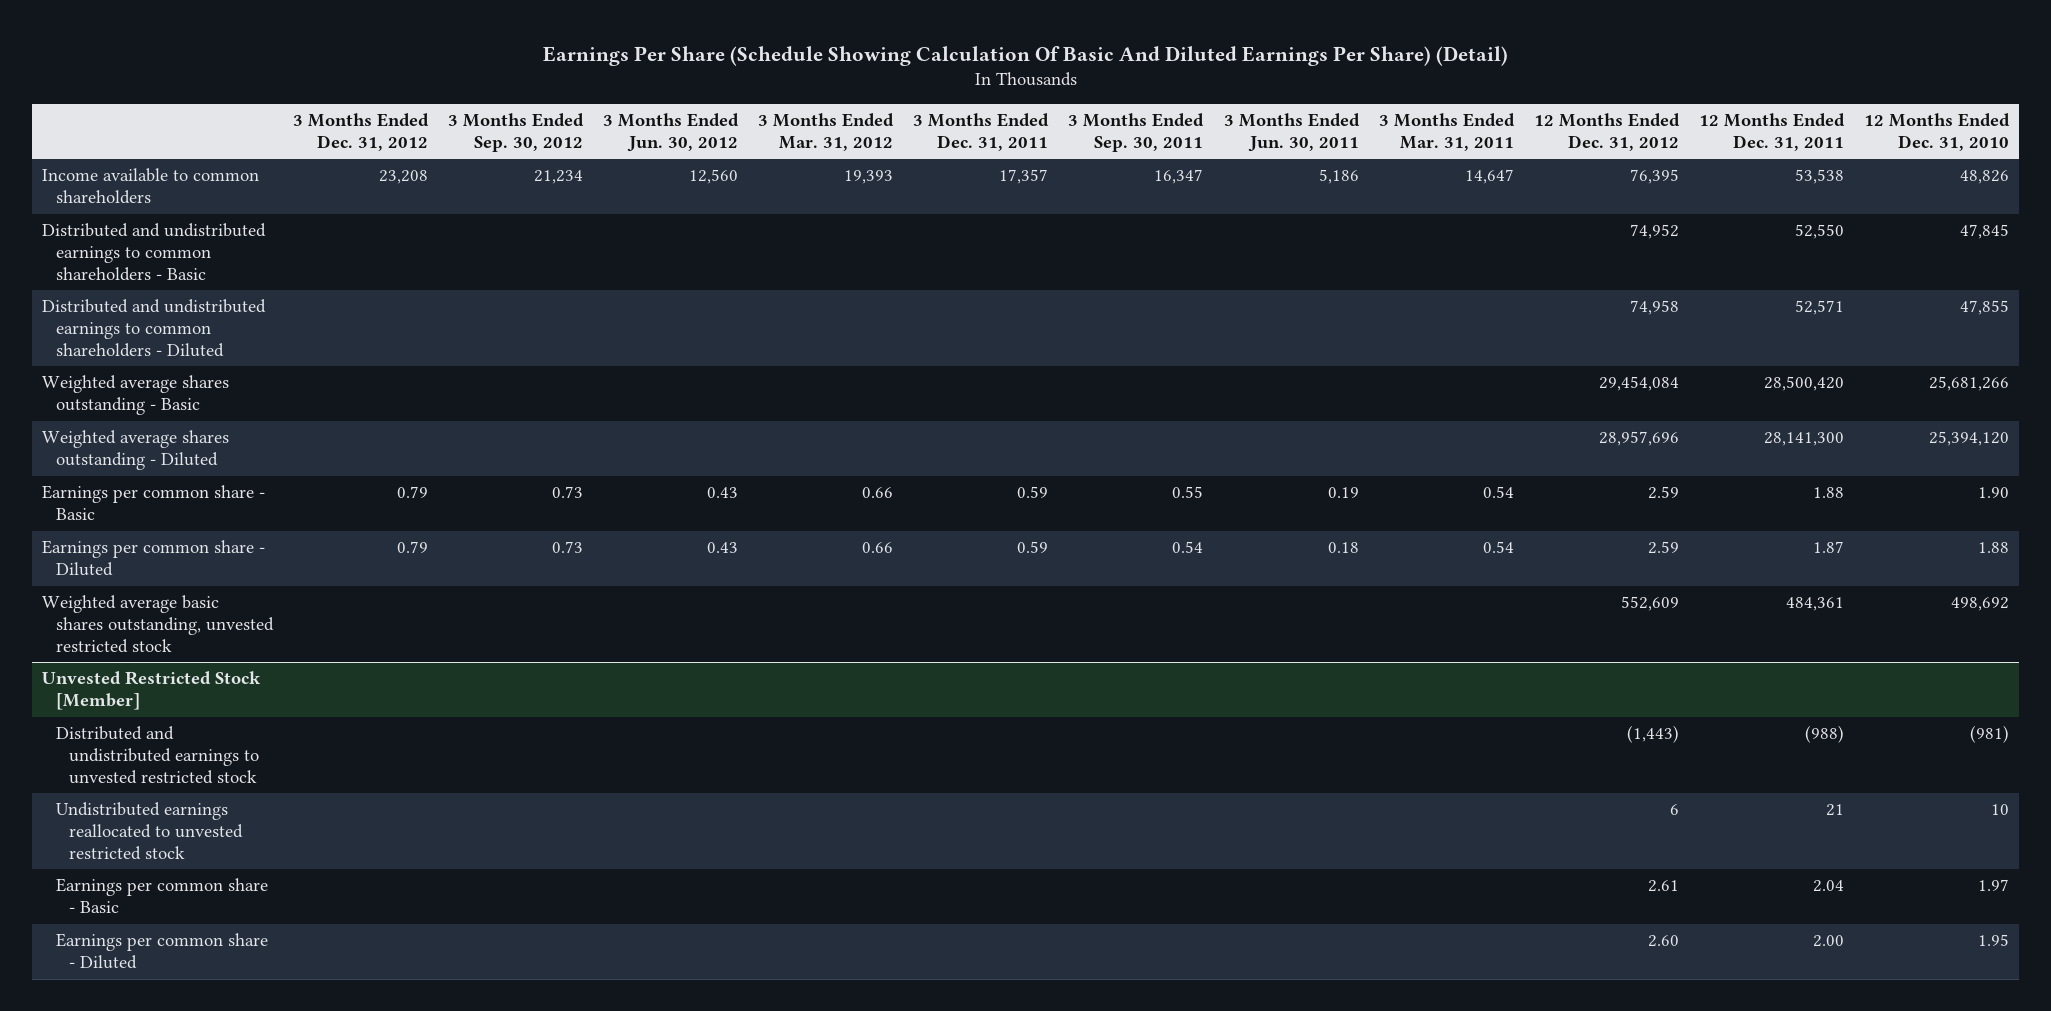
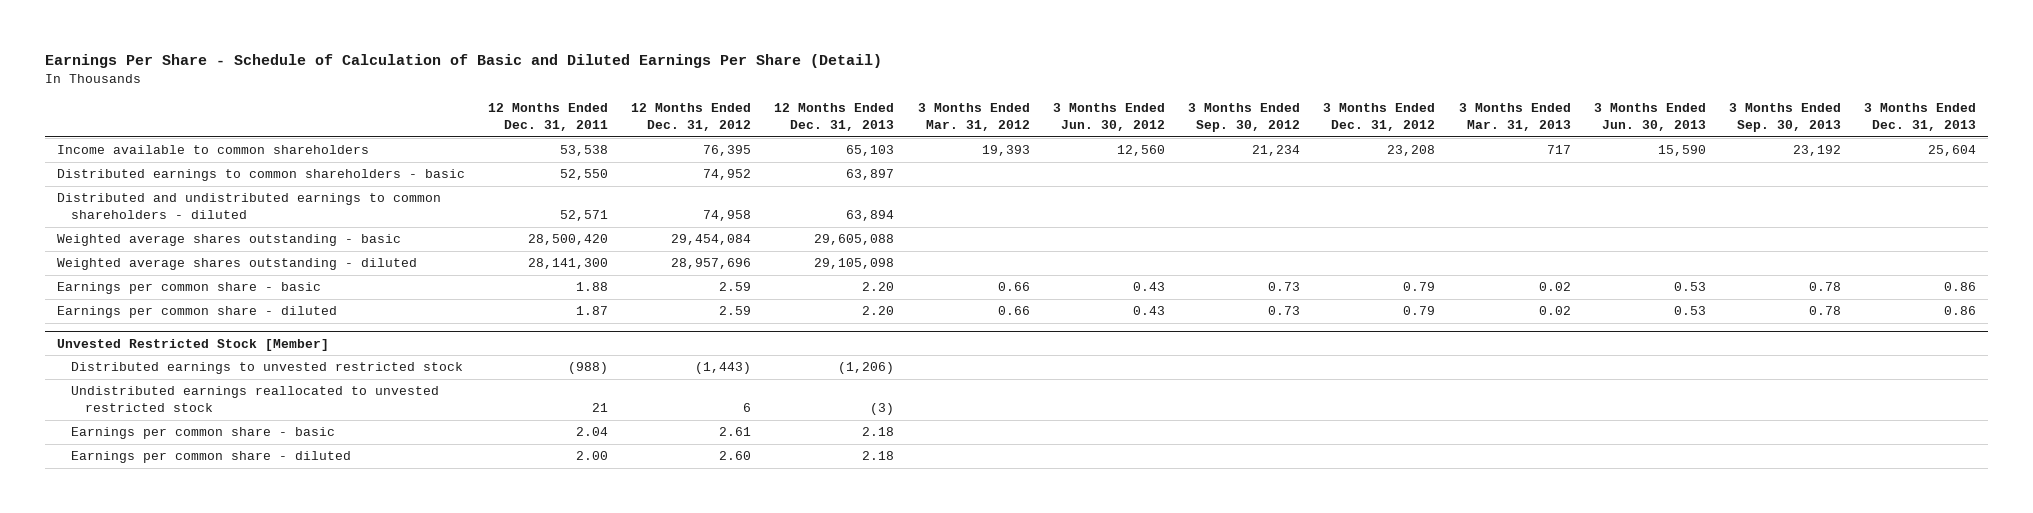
- Earnings Per Share (Schedule Showing Calculation Of Basic And Diluted Earnings Per Share) (Detail)
+ Earnings Per Share - Schedule of Calculation of Basic and Diluted Earnings Per Share (Detail)
- | 3 Months Ended Dec. 31, 2012 | 3 Months Ended Sep. 30, 2012 | 3 Months Ended Jun. 30, 2012 | 3 Months Ended Mar. 31, 2012 | 3 Months Ended Dec. 31, 2011 | 3 Months Ended Sep. 30, 2011 | 3 Months Ended Jun. 30, 2011 | 3 Months Ended Mar. 31, 2011 | 12 Months Ended Dec. 31, 2012 | 12 Months Ended Dec. 31, 2011 | 12 Months Ended Dec. 31, 2010
+ | 12 Months Ended Dec. 31, 2011 | 12 Months Ended Dec. 31, 2012 | 12 Months Ended Dec. 31, 2013 | 3 Months Ended Mar. 31, 2012 | 3 Months Ended Jun. 30, 2012 | 3 Months Ended Sep. 30, 2012 | 3 Months Ended Dec. 31, 2012 | 3 Months Ended Mar. 31, 2013 | 3 Months Ended Jun. 30, 2013 | 3 Months Ended Sep. 30, 2013 | 3 Months Ended Dec. 31, 2013
- Distributed and undistributed earnings to common shareholders - Basic | | | | | | | | | 74,952 | 52,550 | 47,845
- Distributed and undistributed earnings to common shareholders - Diluted | | | | | | | | | 74,958 | 52,571 | 47,855
- Weighted average shares outstanding - Basic | | | | | | | | | 29,454,084 | 28,500,420 | 25,681,266
- Weighted average shares outstanding - Diluted | | | | | | | | | 28,957,696 | 28,141,300 | 25,394,120
- Earnings per common share - Basic | 0.79 | 0.73 | 0.43 | 0.66 | 0.59 | 0.55 | 0.19 | 0.54 | 2.59 | 1.88 | 1.90
- Earnings per common share - Diluted | 0.79 | 0.73 | 0.43 | 0.66 | 0.59 | 0.54 | 0.18 | 0.54 | 2.59 | 1.87 | 1.88
- Weighted average basic shares outstanding, unvested restricted stock | | | | | | | | | 552,609 | 484,361 | 498,692
+ Distributed earnings to common shareholders - basic | 52,550 | 74,952 | 63,897 | | | | | | | |
+ Distributed and undistributed earnings to common shareholders - diluted | 52,571 | 74,958 | 63,894 | | | | | | | |
+ Weighted average shares outstanding - basic | 28,500,420 | 29,454,084 | 29,605,088 | | | | | | | |
+ Weighted average shares outstanding - diluted | 28,141,300 | 28,957,696 | 29,105,098 | | | | | | | |
+ Earnings per common share - basic | 1.88 | 2.59 | 2.20 | 0.66 | 0.43 | 0.73 | 0.79 | 0.02 | 0.53 | 0.78 | 0.86
+ Earnings per common share - diluted | 1.87 | 2.59 | 2.20 | 0.66 | 0.43 | 0.73 | 0.79 | 0.02 | 0.53 | 0.78 | 0.86
@ Unvested Restricted Stock [Member]
- Distributed and undistributed earnings to unvested restricted stock | | | | | | | | | (1,443) | (988) | (981)
+ Distributed earnings to unvested restricted stock | (988) | (1,443) | (1,206) | | | | | | | |
- Earnings per common share - Basic | | | | | | | | | 2.61 | 2.04 | 1.97
- Earnings per common share - Diluted | | | | | | | | | 2.60 | 2.00 | 1.95
+ Earnings per common share - basic | 2.04 | 2.61 | 2.18 | | | | | | | |
+ Earnings per common share - diluted | 2.00 | 2.60 | 2.18 | | | | | | | |

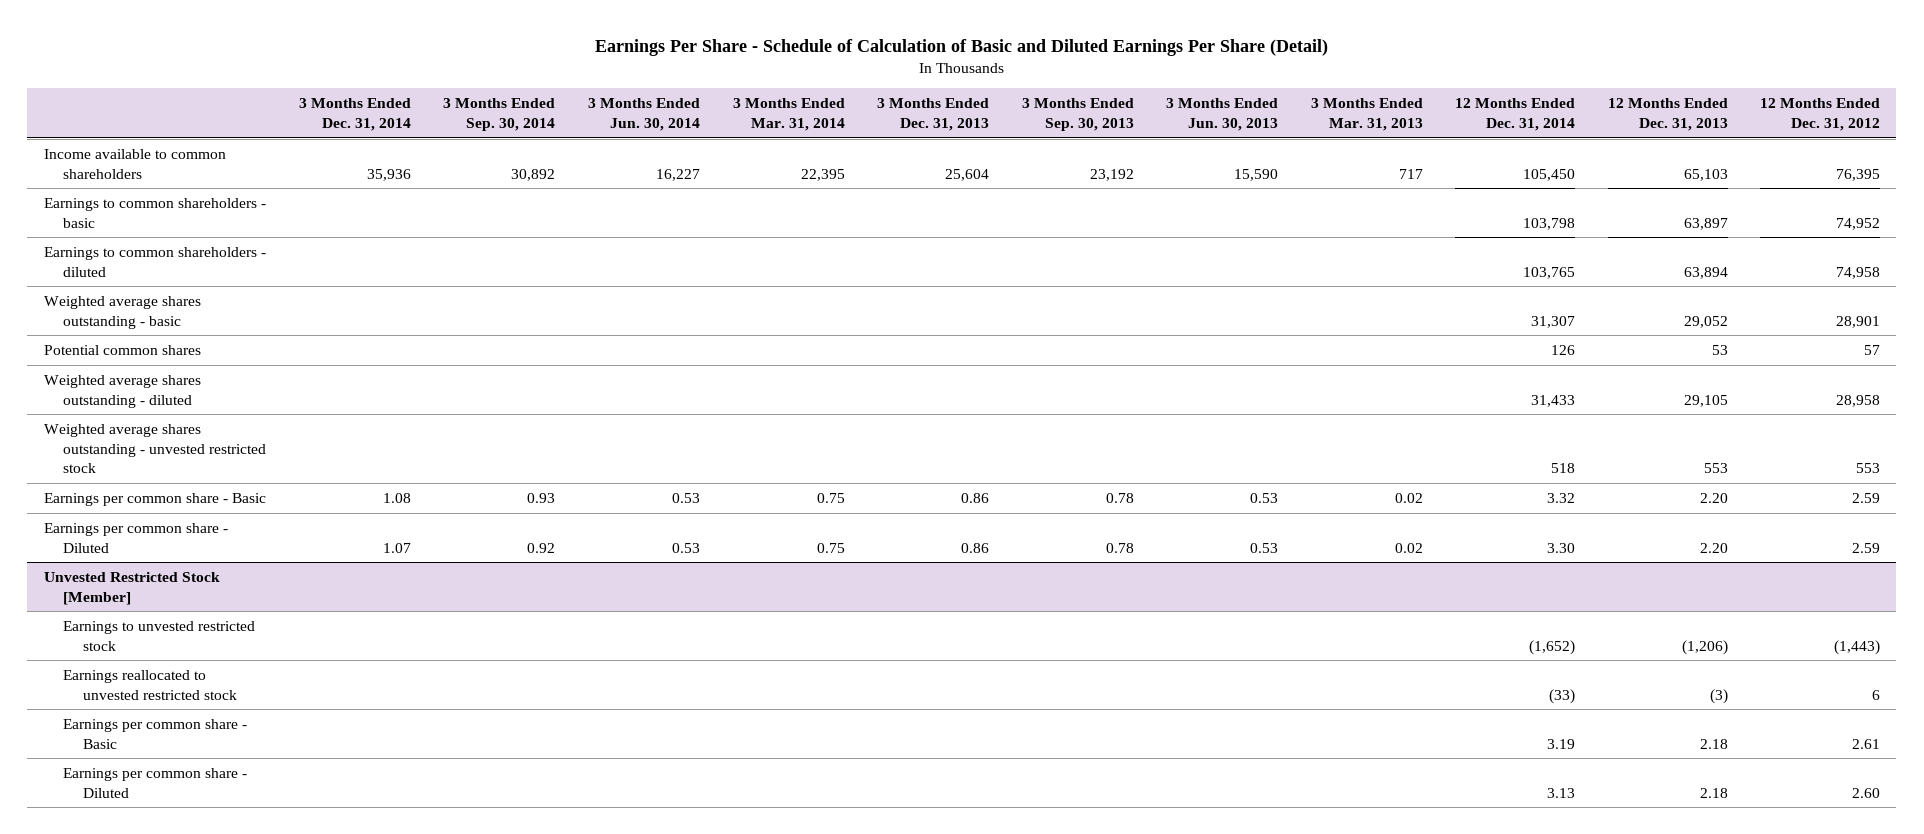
- | 12 Months Ended Dec. 31, 2011 | 12 Months Ended Dec. 31, 2012 | 12 Months Ended Dec. 31, 2013 | 3 Months Ended Mar. 31, 2012 | 3 Months Ended Jun. 30, 2012 | 3 Months Ended Sep. 30, 2012 | 3 Months Ended Dec. 31, 2012 | 3 Months Ended Mar. 31, 2013 | 3 Months Ended Jun. 30, 2013 | 3 Months Ended Sep. 30, 2013 | 3 Months Ended Dec. 31, 2013
+ | 3 Months Ended Dec. 31, 2014 | 3 Months Ended Sep. 30, 2014 | 3 Months Ended Jun. 30, 2014 | 3 Months Ended Mar. 31, 2014 | 3 Months Ended Dec. 31, 2013 | 3 Months Ended Sep. 30, 2013 | 3 Months Ended Jun. 30, 2013 | 3 Months Ended Mar. 31, 2013 | 12 Months Ended Dec. 31, 2014 | 12 Months Ended Dec. 31, 2013 | 12 Months Ended Dec. 31, 2012
- Distributed earnings to common shareholders - basic | 52,550 | 74,952 | 63,897 | | | | | | | |
- Distributed and undistributed earnings to common shareholders - diluted | 52,571 | 74,958 | 63,894 | | | | | | | |
- Weighted average shares outstanding - basic | 28,500,420 | 29,454,084 | 29,605,088 | | | | | | | |
- Weighted average shares outstanding - diluted | 28,141,300 | 28,957,696 | 29,105,098 | | | | | | | |
- Earnings per common share - basic | 1.88 | 2.59 | 2.20 | 0.66 | 0.43 | 0.73 | 0.79 | 0.02 | 0.53 | 0.78 | 0.86
- Earnings per common share - diluted | 1.87 | 2.59 | 2.20 | 0.66 | 0.43 | 0.73 | 0.79 | 0.02 | 0.53 | 0.78 | 0.86
+ Earnings to common shareholders - basic | | | | | | | | | 103,798 | 63,897 | 74,952
+ Earnings to common shareholders - diluted | | | | | | | | | 103,765 | 63,894 | 74,958
+ Weighted average shares outstanding - basic | | | | | | | | | 31,307 | 29,052 | 28,901
+ Potential common shares | | | | | | | | | 126 | 53 | 57
+ Weighted average shares outstanding - diluted | | | | | | | | | 31,433 | 29,105 | 28,958
+ Weighted average shares outstanding - unvested restricted stock | | | | | | | | | 518 | 553 | 553
+ Earnings per common share - Basic | 1.08 | 0.93 | 0.53 | 0.75 | 0.86 | 0.78 | 0.53 | 0.02 | 3.32 | 2.20 | 2.59
+ Earnings per common share - Diluted | 1.07 | 0.92 | 0.53 | 0.75 | 0.86 | 0.78 | 0.53 | 0.02 | 3.30 | 2.20 | 2.59
@ Unvested Restricted Stock [Member]
- Distributed earnings to unvested restricted stock | (988) | (1,443) | (1,206) | | | | | | | |
- Undistributed earnings reallocated to unvested restricted stock | 21 | 6 | (3) | | | | | | | |
- Earnings per common share - basic | 2.04 | 2.61 | 2.18 | | | | | | | |
- Earnings per common share - diluted | 2.00 | 2.60 | 2.18 | | | | | | | |
+ Earnings to unvested restricted stock | | | | | | | | | (1,652) | (1,206) | (1,443)
+ Earnings reallocated to unvested restricted stock | | | | | | | | | (33) | (3) | 6
+ Earnings per common share - Basic | | | | | | | | | 3.19 | 2.18 | 2.61
+ Earnings per common share - Diluted | | | | | | | | | 3.13 | 2.18 | 2.60

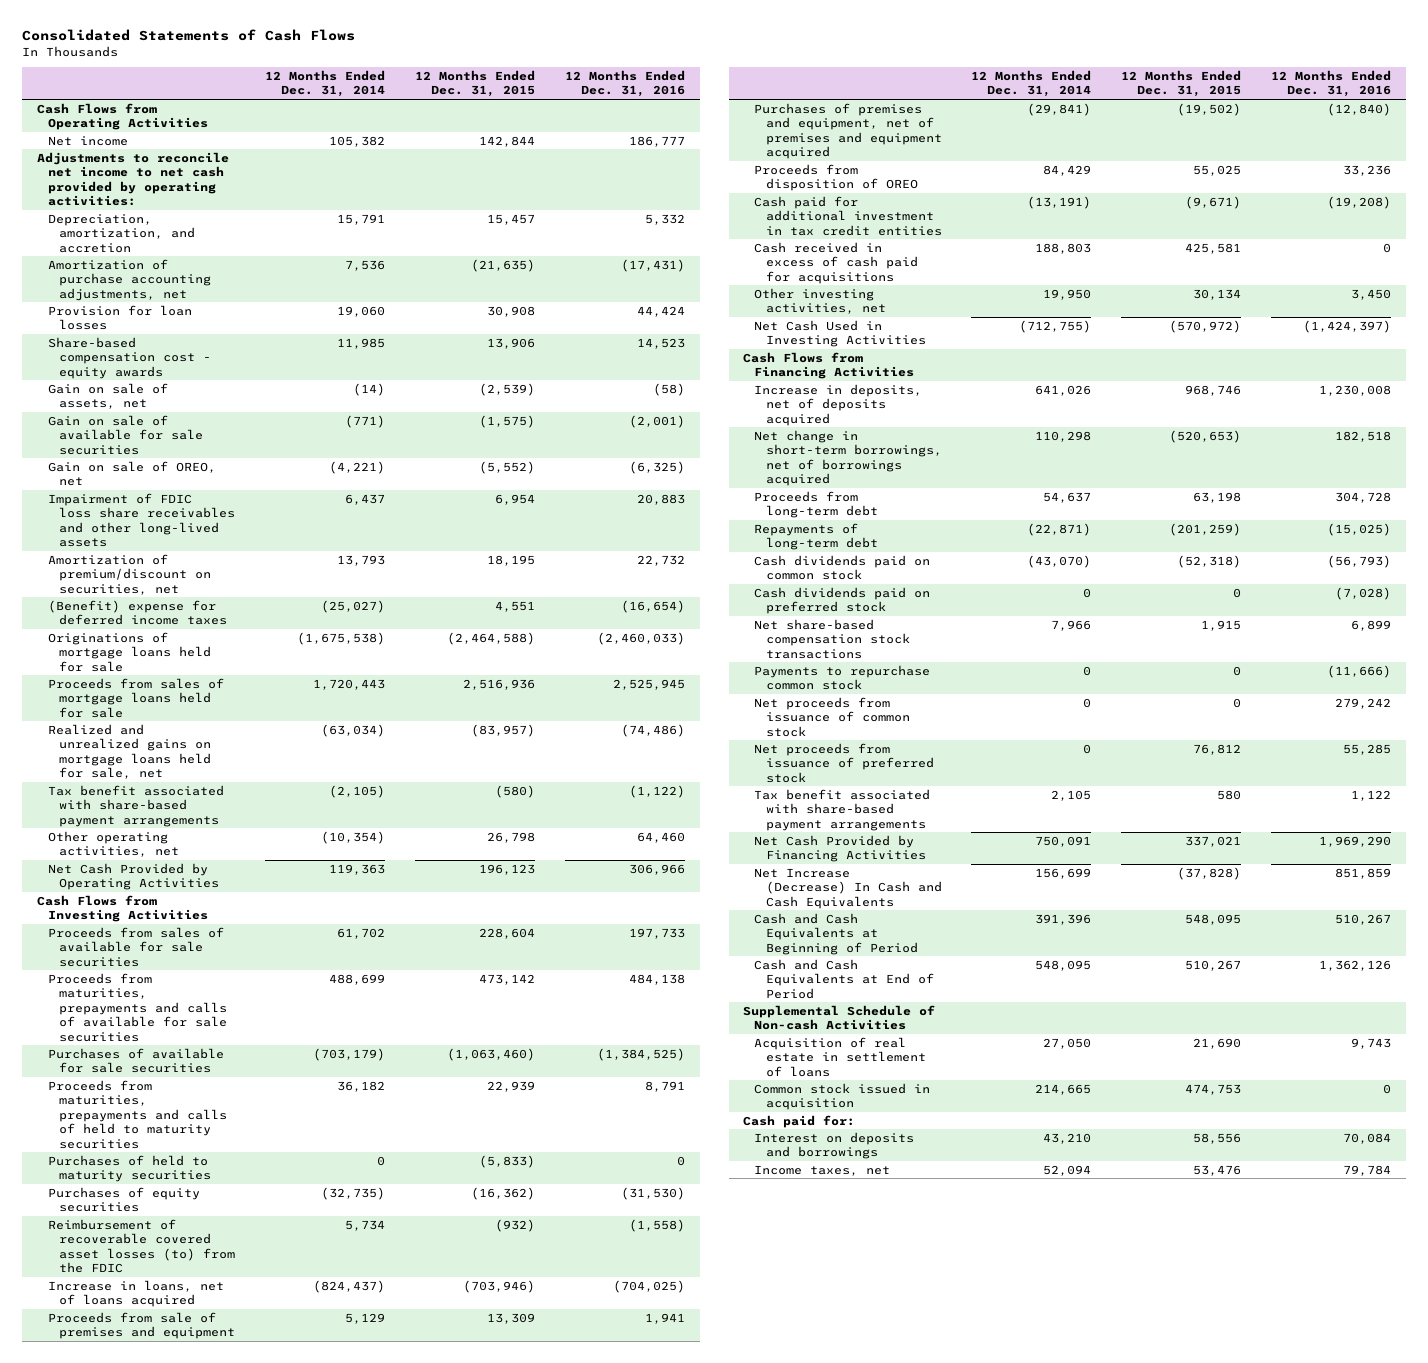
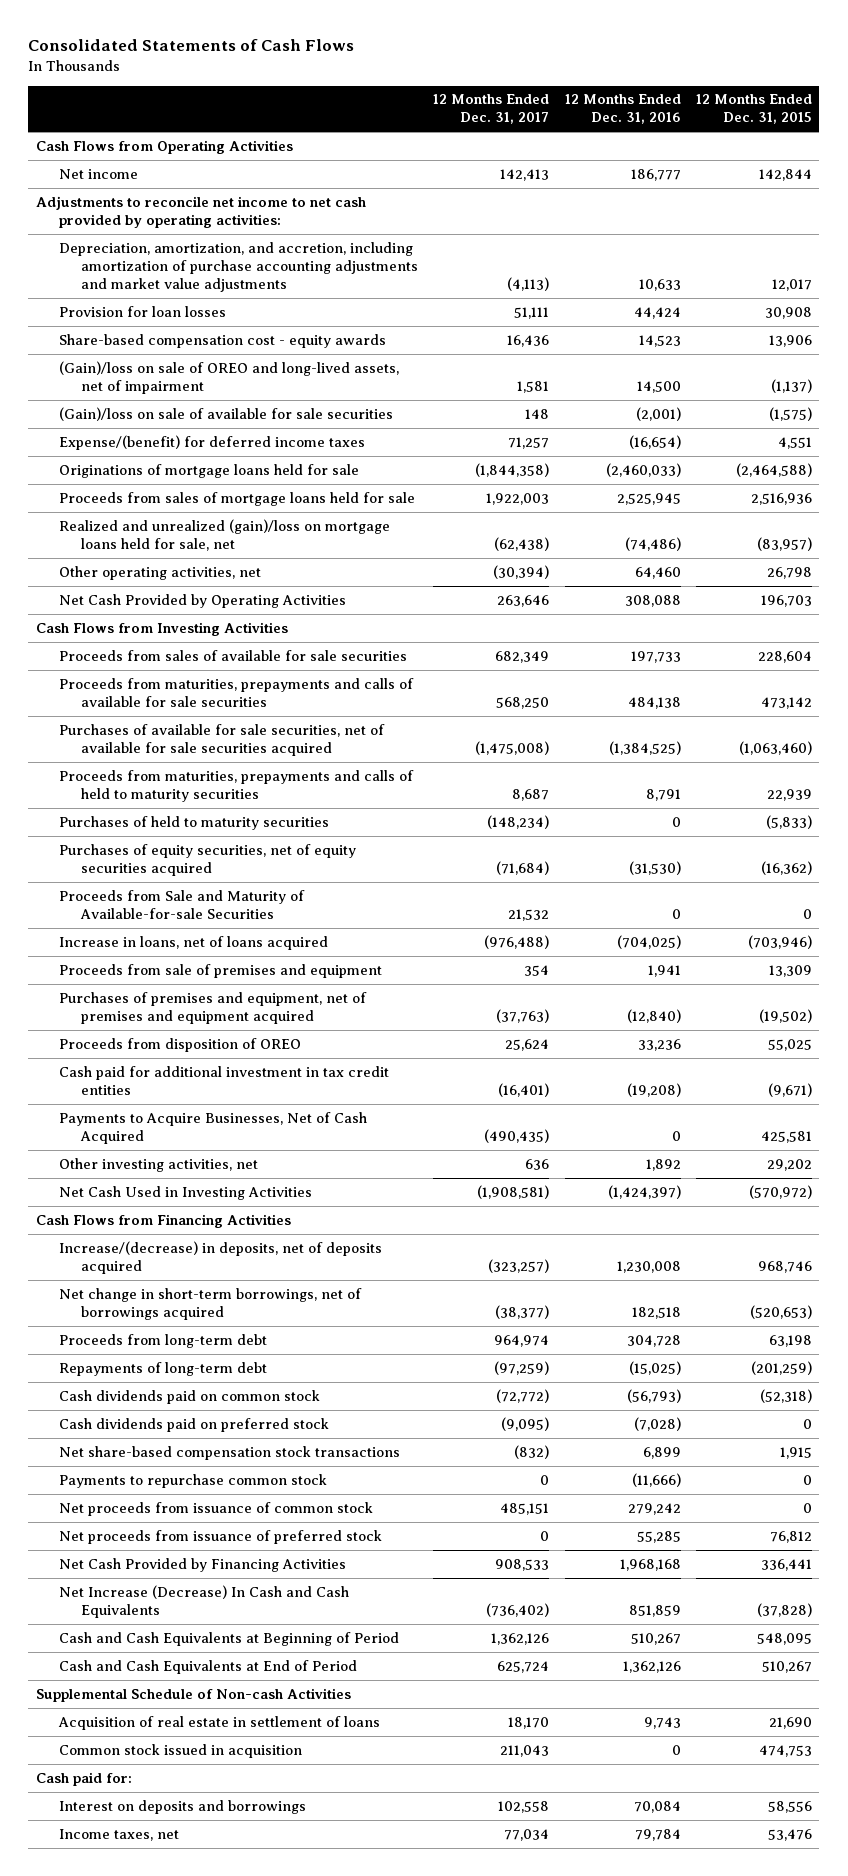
- | 12 Months Ended Dec. 31, 2014 | 12 Months Ended Dec. 31, 2015 | 12 Months Ended Dec. 31, 2016
+ | 12 Months Ended Dec. 31, 2017 | 12 Months Ended Dec. 31, 2016 | 12 Months Ended Dec. 31, 2015
- Depreciation, amortization, and accretion | 15,791 | 15,457 | 5,332
- Amortization of purchase accounting adjustments, net | 7,536 | (21,635) | (17,431)
+ Depreciation, amortization, and accretion, including amortization of purchase accounting adjustments and market value adjustments | (4,113) | 10,633 | 12,017
- Gain on sale of assets, net | (14) | (2,539) | (58)
- Gain on sale of available for sale securities | (771) | (1,575) | (2,001)
- Gain on sale of OREO, net | (4,221) | (5,552) | (6,325)
- Impairment of FDIC loss share receivables and other long-lived assets | 6,437 | 6,954 | 20,883
- Amortization of premium/discount on securities, net | 13,793 | 18,195 | 22,732
- (Benefit) expense for deferred income taxes | (25,027) | 4,551 | (16,654)
+ (Gain)/loss on sale of OREO and long-lived assets, net of impairment | 1,581 | 14,500 | (1,137)
+ (Gain)/loss on sale of available for sale securities | 148 | (2,001) | (1,575)
+ Expense/(benefit) for deferred income taxes | 71,257 | (16,654) | 4,551
- Realized and unrealized gains on mortgage loans held for sale, net | (63,034) | (83,957) | (74,486)
- Tax benefit associated with share-based payment arrangements | (2,105) | (580) | (1,122)
+ Realized and unrealized (gain)/loss on mortgage loans held for sale, net | (62,438) | (74,486) | (83,957)
- Net Cash Provided by Operating Activities | 119,363 | 196,123 | 306,966
+ Net Cash Provided by Operating Activities | 263,646 | 308,088 | 196,703
- Purchases of available for sale securities | (703,179) | (1,063,460) | (1,384,525)
+ Purchases of available for sale securities, net of available for sale securities acquired | (1,475,008) | (1,384,525) | (1,063,460)
- Purchases of equity securities | (32,735) | (16,362) | (31,530)
- Reimbursement of recoverable covered asset losses (to) from the FDIC | 5,734 | (932) | (1,558)
+ Purchases of equity securities, net of equity securities acquired | (71,684) | (31,530) | (16,362)
+ Proceeds from Sale and Maturity of Available-for-sale Securities | 21,532 | 0 | 0
- Cash received in excess of cash paid for acquisitions | 188,803 | 425,581 | 0
- Other investing activities, net | 19,950 | 30,134 | 3,450
+ Payments to Acquire Businesses, Net of Cash Acquired | (490,435) | 0 | 425,581
+ Other investing activities, net | 636 | 1,892 | 29,202
- Increase in deposits, net of deposits acquired | 641,026 | 968,746 | 1,230,008
+ Increase/(decrease) in deposits, net of deposits acquired | (323,257) | 1,230,008 | 968,746
- Tax benefit associated with share-based payment arrangements | 2,105 | 580 | 1,122
- Net Cash Provided by Financing Activities | 750,091 | 337,021 | 1,969,290
+ Net Cash Provided by Financing Activities | 908,533 | 1,968,168 | 336,441

